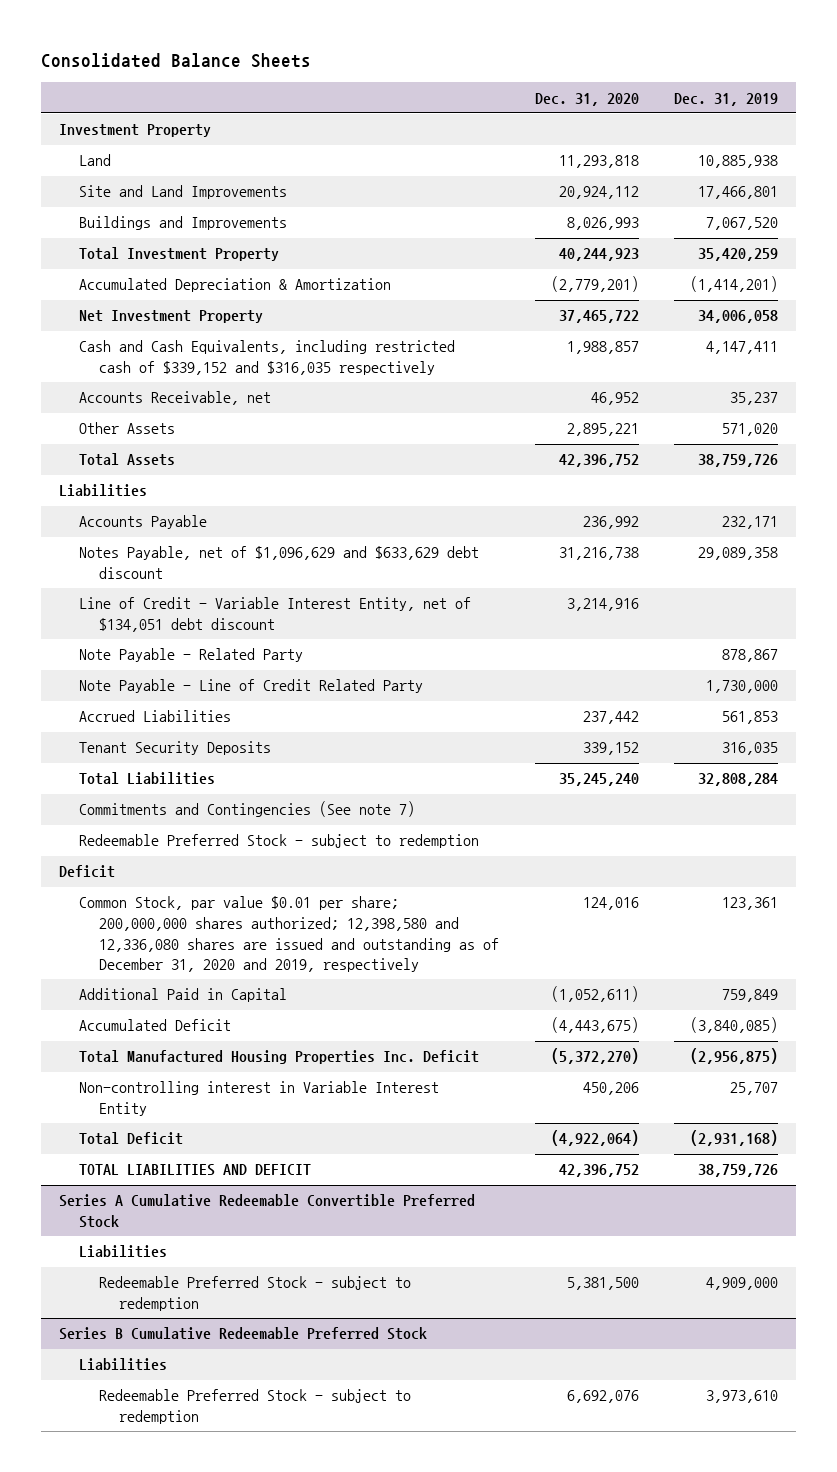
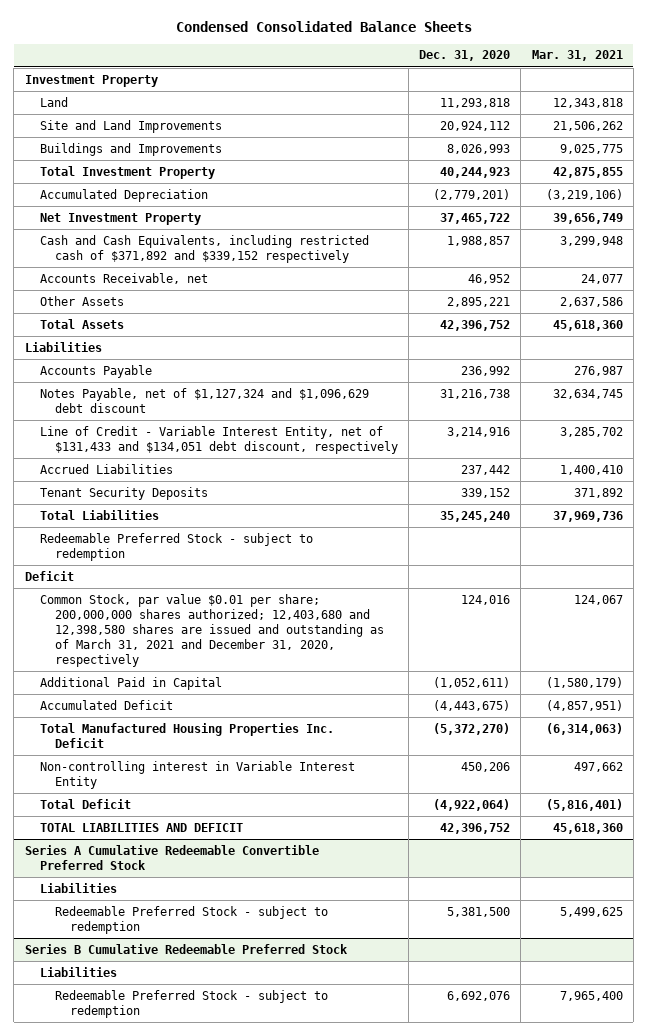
- Consolidated Balance Sheets
+ Condensed Consolidated Balance Sheets
- | Dec. 31, 2020 | Dec. 31, 2019
+ | Dec. 31, 2020 | Mar. 31, 2021
- Accumulated Depreciation & Amortization | (2,779,201) | (1,414,201)
+ Accumulated Depreciation | (2,779,201) | (3,219,106)
- Cash and Cash Equivalents, including restricted cash of $339,152 and $316,035 respectively | 1,988,857 | 4,147,411
+ Cash and Cash Equivalents, including restricted cash of $371,892 and $339,152 respectively | 1,988,857 | 3,299,948
- Notes Payable, net of $1,096,629 and $633,629 debt discount | 31,216,738 | 29,089,358
- Line of Credit - Variable Interest Entity, net of $134,051 debt discount | 3,214,916 |
- Note Payable - Related Party | | 878,867
- Note Payable - Line of Credit Related Party | | 1,730,000
+ Notes Payable, net of $1,127,324 and $1,096,629 debt discount | 31,216,738 | 32,634,745
+ Line of Credit - Variable Interest Entity, net of $131,433 and $134,051 debt discount, respectively | 3,214,916 | 3,285,702
- Commitments and Contingencies (See note 7)
- Common Stock, par value $0.01 per share; 200,000,000 shares authorized; 12,398,580 and 12,336,080 shares are issued and outstanding as of December 31, 2020 and 2019, respectively | 124,016 | 123,361
+ Common Stock, par value $0.01 per share; 200,000,000 shares authorized; 12,403,680 and 12,398,580 shares are issued and outstanding as of March 31, 2021 and December 31, 2020, respectively | 124,016 | 124,067

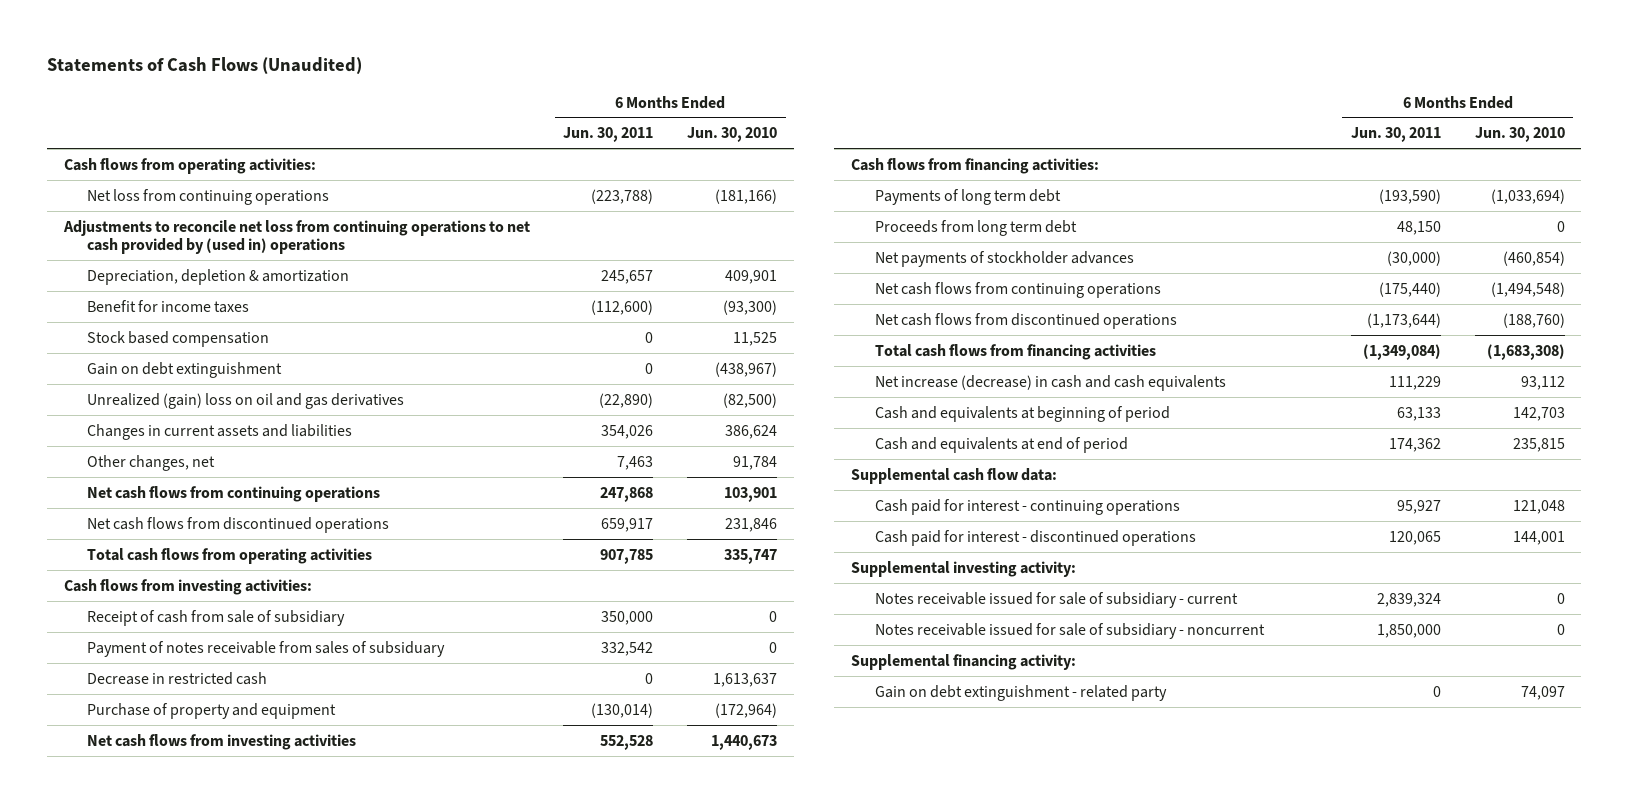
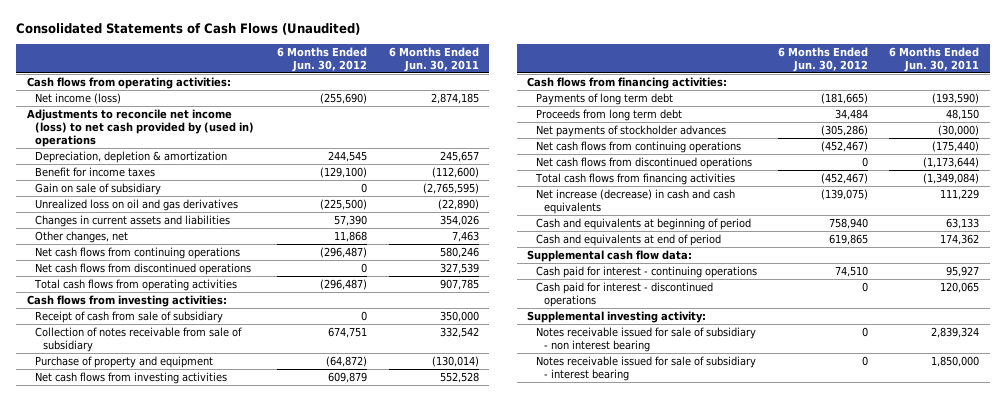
- Statements of Cash Flows (Unaudited)
+ Consolidated Statements of Cash Flows (Unaudited)
- | 6 Months Ended Jun. 30, 2011 | 6 Months Ended Jun. 30, 2010
+ | 6 Months Ended Jun. 30, 2012 | 6 Months Ended Jun. 30, 2011
- Net loss from continuing operations | (223,788) | (181,166)
- Adjustments to reconcile net loss from continuing operations to net cash provided by (used in) operations
+ Net income (loss) | (255,690) | 2,874,185
+ Adjustments to reconcile net income (loss) to net cash provided by (used in) operations
- Stock based compensation | 0 | 11,525
- Gain on debt extinguishment | 0 | (438,967)
- Unrealized (gain) loss on oil and gas derivatives | (22,890) | (82,500)
+ Gain on sale of subsidiary | 0 | (2,765,595)
+ Unrealized loss on oil and gas derivatives | (225,500) | (22,890)
- Net cash flows from continuing operations | 247,868 | 103,901
- Net cash flows from discontinued operations | 659,917 | 231,846
+ Net cash flows from continuing operations | (296,487) | 580,246
+ Net cash flows from discontinued operations | 0 | 327,539
- Payment of notes receivable from sales of subsiduary | 332,542 | 0
- Decrease in restricted cash | 0 | 1,613,637
+ Collection of notes receivable from sale of subsidiary | 674,751 | 332,542
- Notes receivable issued for sale of subsidiary - current | 2,839,324 | 0
- Notes receivable issued for sale of subsidiary - noncurrent | 1,850,000 | 0
- Supplemental financing activity:
- Gain on debt extinguishment - related party | 0 | 74,097
+ Notes receivable issued for sale of subsidiary - non interest bearing | 0 | 2,839,324
+ Notes receivable issued for sale of subsidiary - interest bearing | 0 | 1,850,000

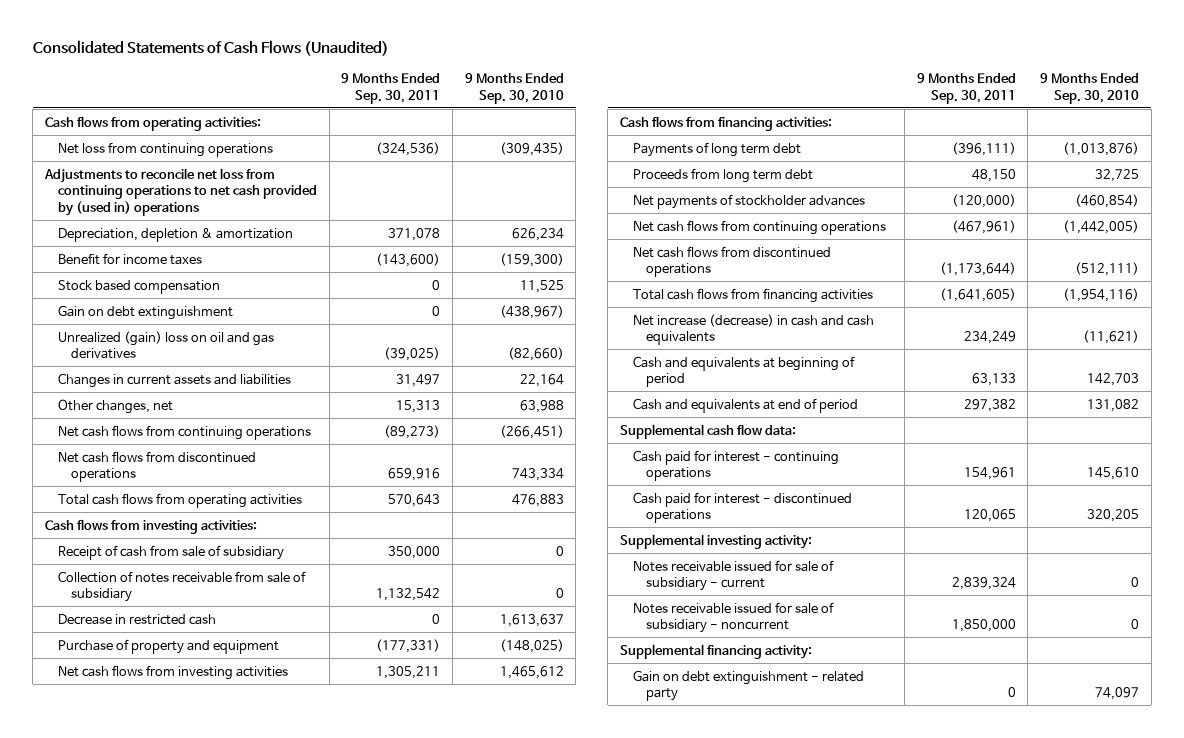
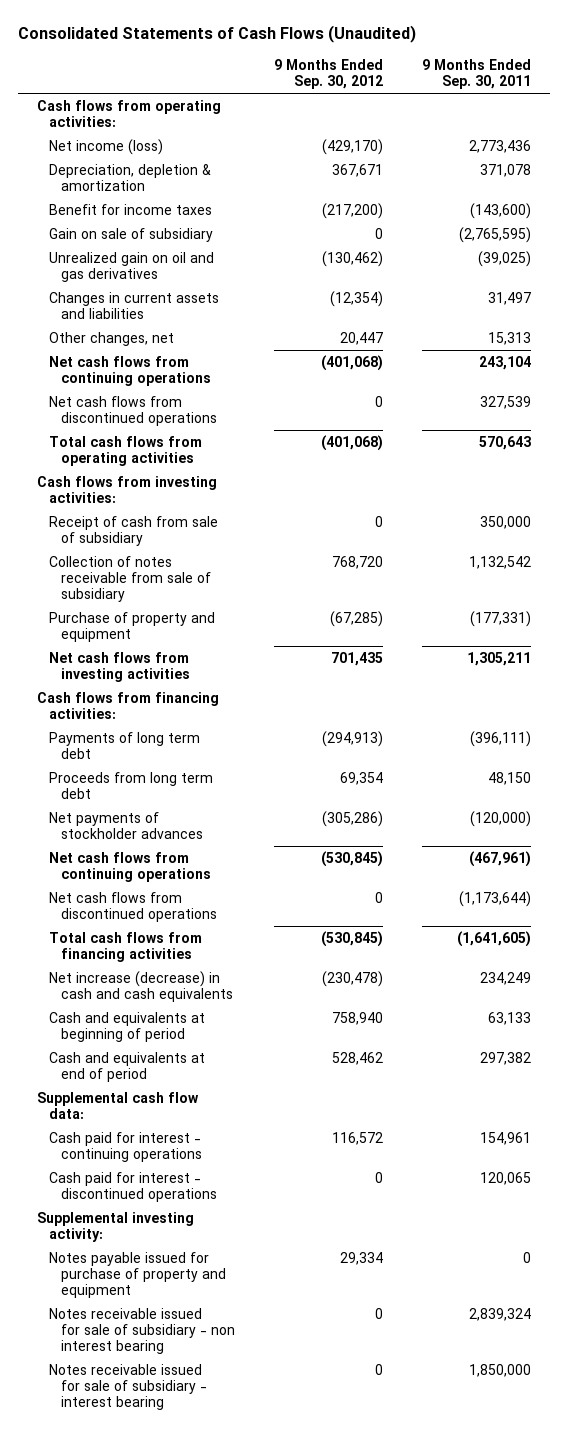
- | 9 Months Ended Sep. 30, 2011 | 9 Months Ended Sep. 30, 2010
+ | 9 Months Ended Sep. 30, 2012 | 9 Months Ended Sep. 30, 2011
- Net loss from continuing operations | (324,536) | (309,435)
- Adjustments to reconcile net loss from continuing operations to net cash provided by (used in) operations
+ Net income (loss) | (429,170) | 2,773,436
- Stock based compensation | 0 | 11,525
- Gain on debt extinguishment | 0 | (438,967)
- Unrealized (gain) loss on oil and gas derivatives | (39,025) | (82,660)
+ Gain on sale of subsidiary | 0 | (2,765,595)
+ Unrealized gain on oil and gas derivatives | (130,462) | (39,025)
- Net cash flows from continuing operations | (89,273) | (266,451)
- Net cash flows from discontinued operations | 659,916 | 743,334
+ Net cash flows from continuing operations | (401,068) | 243,104
+ Net cash flows from discontinued operations | 0 | 327,539
- Decrease in restricted cash | 0 | 1,613,637
- Notes receivable issued for sale of subsidiary - current | 2,839,324 | 0
- Notes receivable issued for sale of subsidiary - noncurrent | 1,850,000 | 0
- Supplemental financing activity:
- Gain on debt extinguishment - related party | 0 | 74,097
+ Notes payable issued for purchase of property and equipment | 29,334 | 0
+ Notes receivable issued for sale of subsidiary - non interest bearing | 0 | 2,839,324
+ Notes receivable issued for sale of subsidiary - interest bearing | 0 | 1,850,000

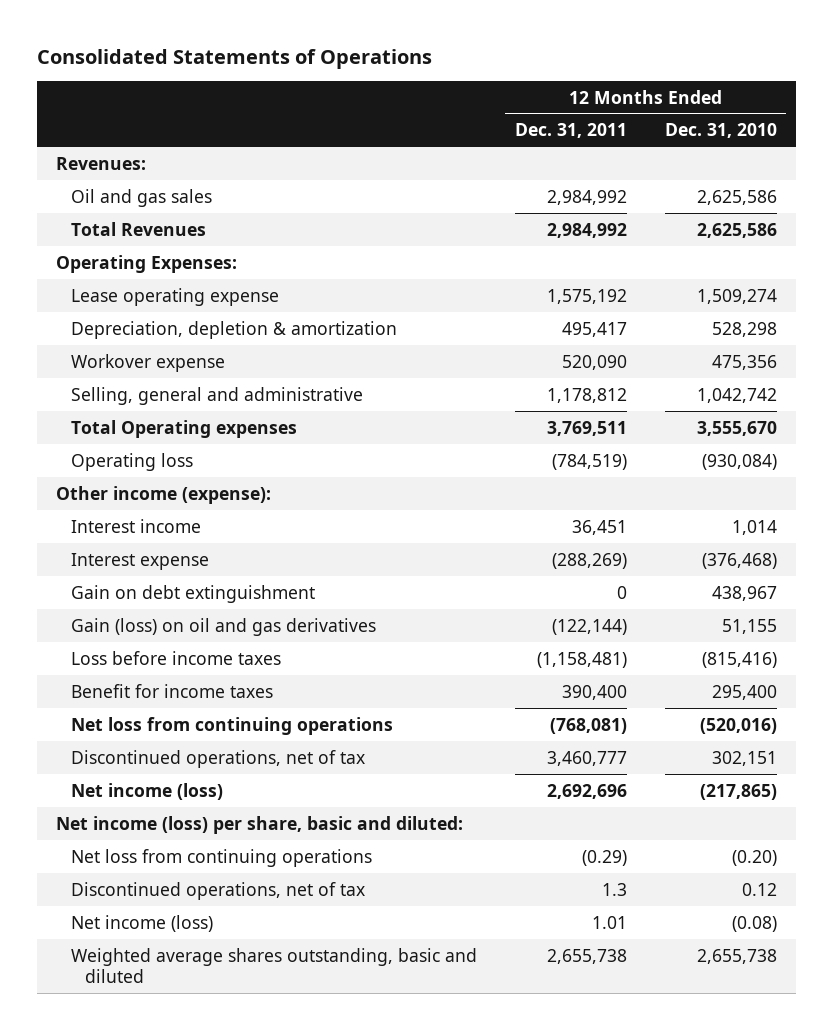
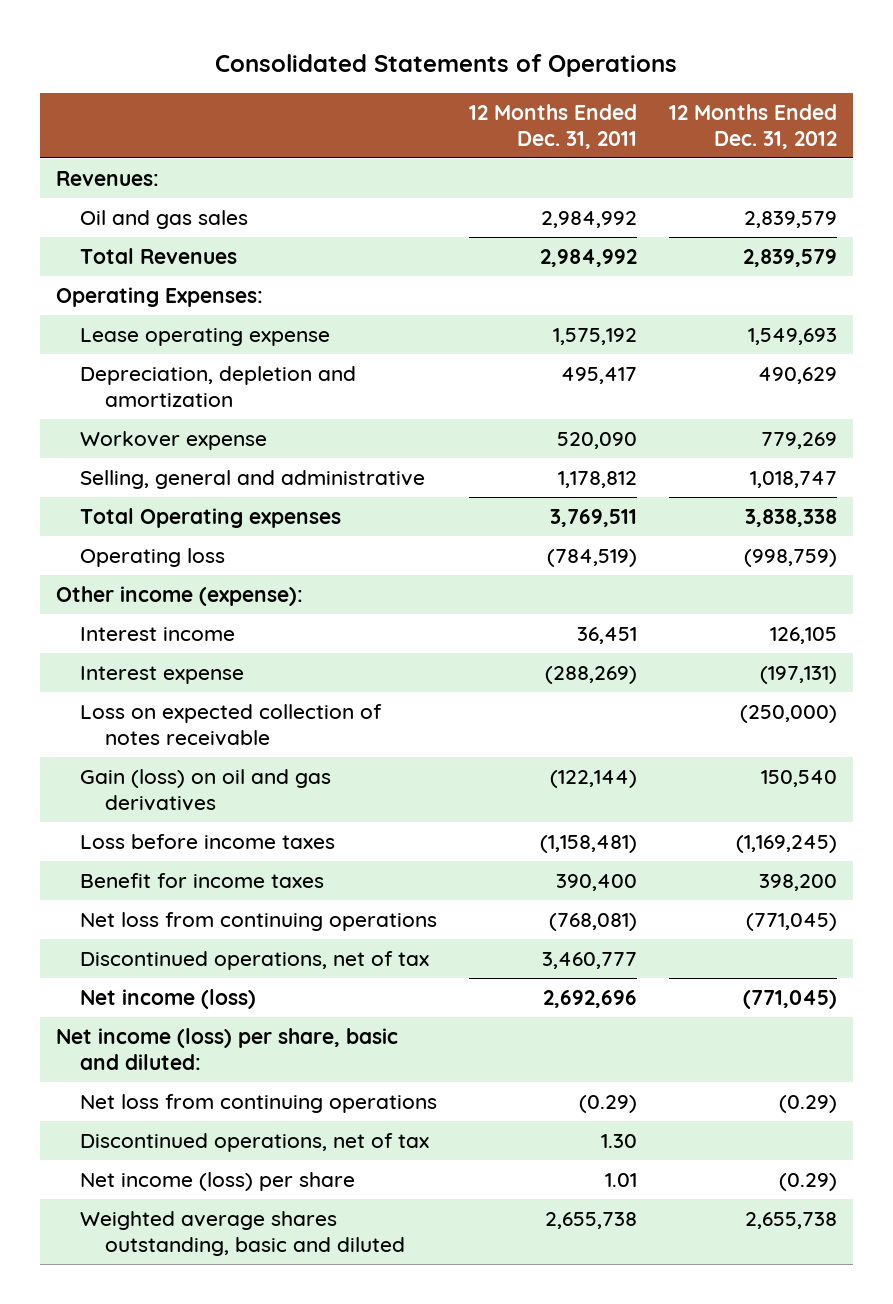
- | 12 Months Ended Dec. 31, 2011 | 12 Months Ended Dec. 31, 2010
+ | 12 Months Ended Dec. 31, 2011 | 12 Months Ended Dec. 31, 2012
- Depreciation, depletion & amortization | 495,417 | 528,298
+ Depreciation, depletion and amortization | 495,417 | 490,629
- Gain on debt extinguishment | 0 | 438,967
+ Loss on expected collection of notes receivable | | (250,000)
- Discontinued operations, net of tax | 1.3 | 0.12
- Net income (loss) | 1.01 | (0.08)
+ Discontinued operations, net of tax | 1.30 |
+ Net income (loss) per share | 1.01 | (0.29)

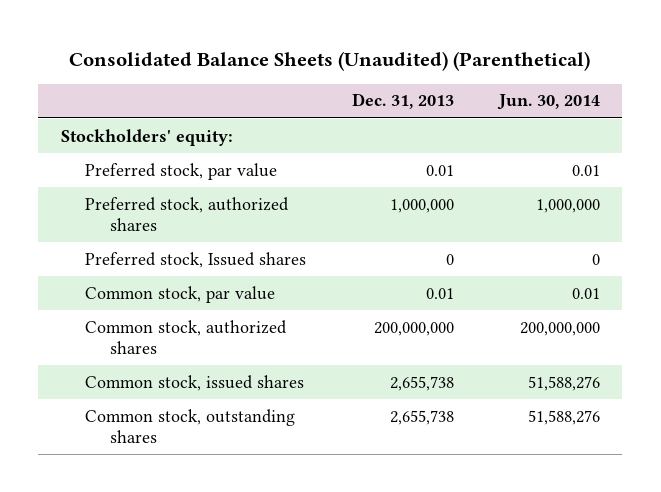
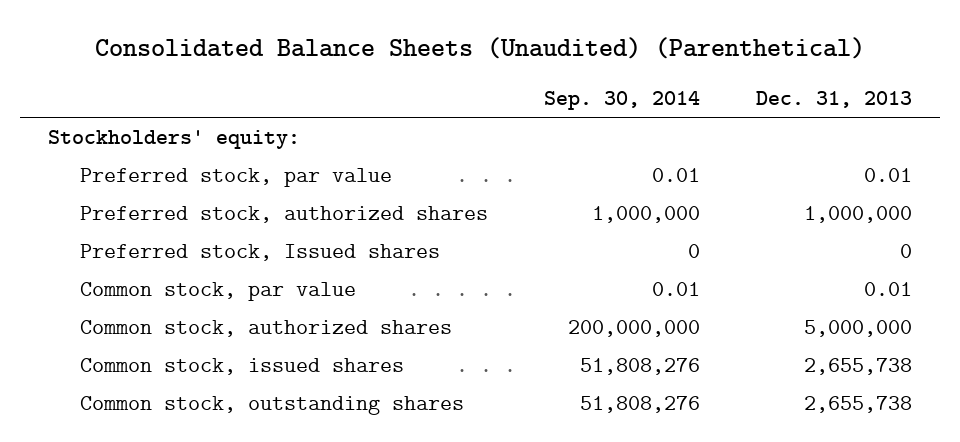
- | Dec. 31, 2013 | Jun. 30, 2014
+ | Sep. 30, 2014 | Dec. 31, 2013
- Common stock, authorized shares | 200,000,000 | 200,000,000
+ Common stock, authorized shares | 200,000,000 | 5,000,000

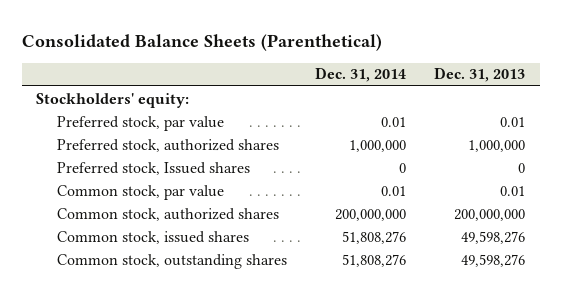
- Consolidated Balance Sheets (Unaudited) (Parenthetical)
+ Consolidated Balance Sheets (Parenthetical)
- | Sep. 30, 2014 | Dec. 31, 2013
+ | Dec. 31, 2014 | Dec. 31, 2013
- Common stock, authorized shares | 200,000,000 | 5,000,000
- Common stock, issued shares | 51,808,276 | 2,655,738
- Common stock, outstanding shares | 51,808,276 | 2,655,738
+ Common stock, authorized shares | 200,000,000 | 200,000,000
+ Common stock, issued shares | 51,808,276 | 49,598,276
+ Common stock, outstanding shares | 51,808,276 | 49,598,276

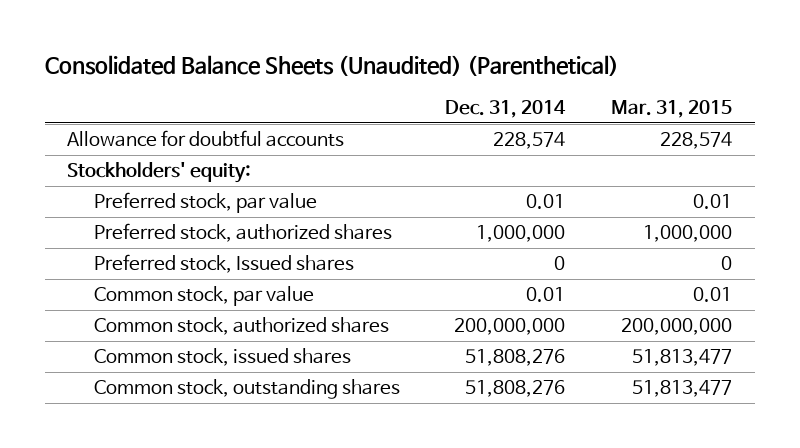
- Consolidated Balance Sheets (Parenthetical)
+ Consolidated Balance Sheets (Unaudited) (Parenthetical)
- | Dec. 31, 2014 | Dec. 31, 2013
+ | Dec. 31, 2014 | Mar. 31, 2015
+ Allowance for doubtful accounts | 228,574 | 228,574

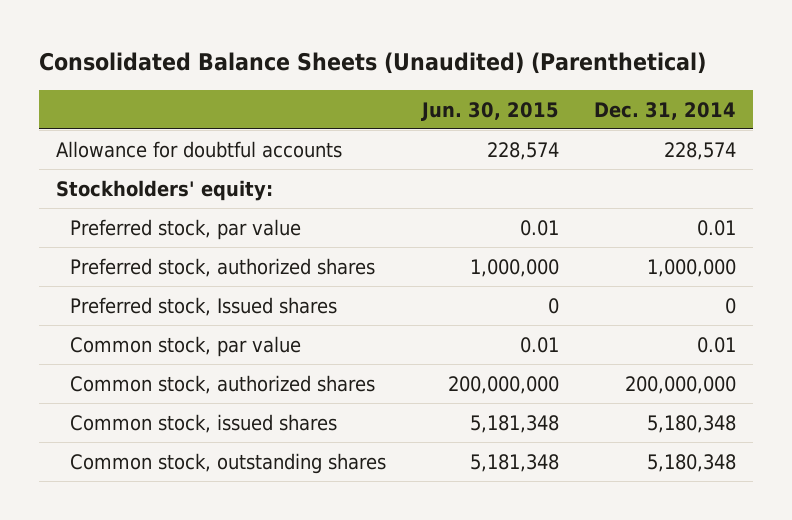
- | Dec. 31, 2014 | Mar. 31, 2015
+ | Jun. 30, 2015 | Dec. 31, 2014
- Common stock, issued shares | 51,808,276 | 51,813,477
- Common stock, outstanding shares | 51,808,276 | 51,813,477
+ Common stock, issued shares | 5,181,348 | 5,180,348
+ Common stock, outstanding shares | 5,181,348 | 5,180,348

